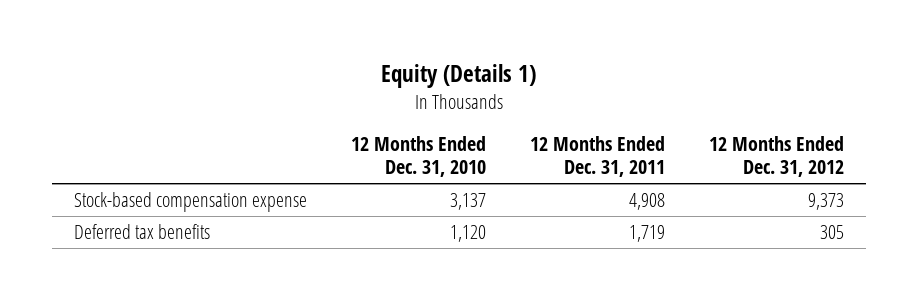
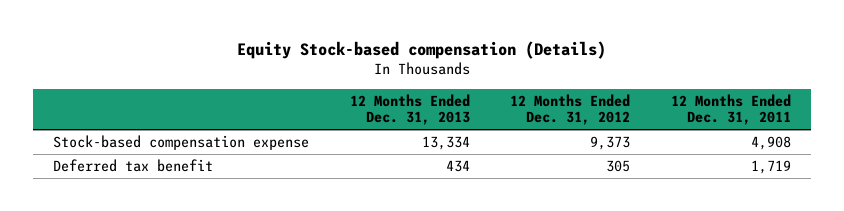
- Equity (Details 1)
+ Equity Stock-based compensation (Details)
- | 12 Months Ended Dec. 31, 2010 | 12 Months Ended Dec. 31, 2011 | 12 Months Ended Dec. 31, 2012
+ | 12 Months Ended Dec. 31, 2013 | 12 Months Ended Dec. 31, 2012 | 12 Months Ended Dec. 31, 2011
- Deferred tax benefits | 1,120 | 1,719 | 305
+ Deferred tax benefit | 434 | 305 | 1,719

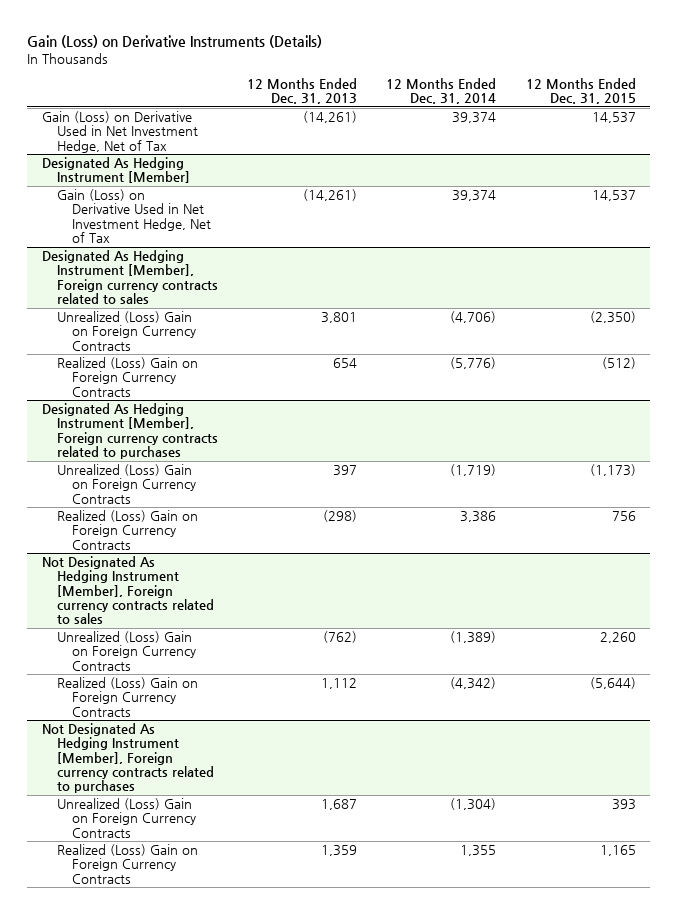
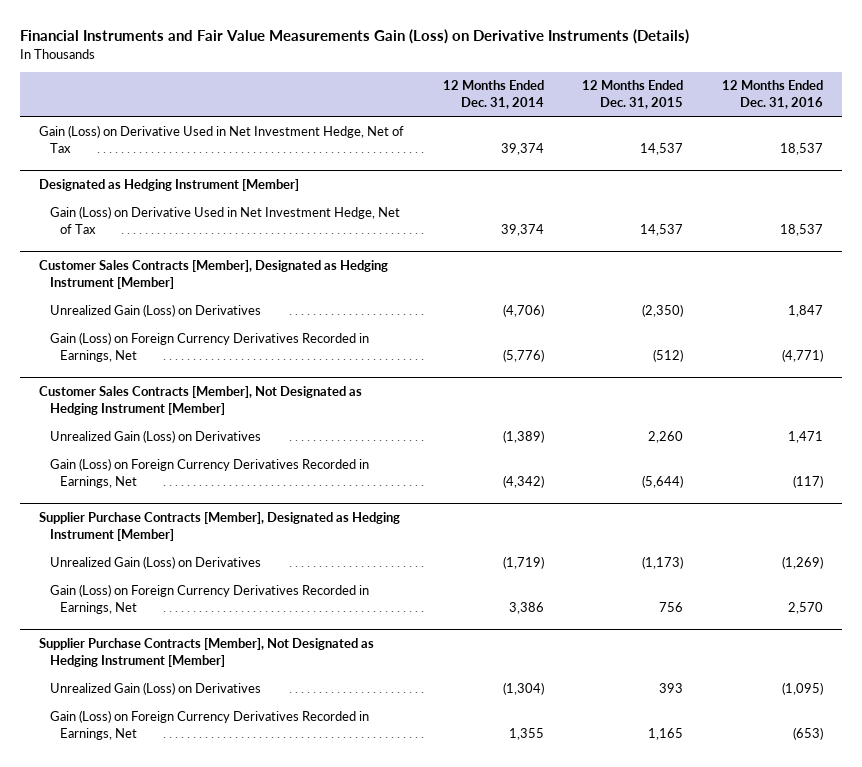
- Gain (Loss) on Derivative Instruments (Details)
+ Financial Instruments and Fair Value Measurements Gain (Loss) on Derivative Instruments (Details)
- | 12 Months Ended Dec. 31, 2013 | 12 Months Ended Dec. 31, 2014 | 12 Months Ended Dec. 31, 2015
+ | 12 Months Ended Dec. 31, 2014 | 12 Months Ended Dec. 31, 2015 | 12 Months Ended Dec. 31, 2016
- Designated As Hedging Instrument [Member]
+ Designated as Hedging Instrument [Member]
- Designated As Hedging Instrument [Member], Foreign currency contracts related to sales
- Unrealized (Loss) Gain on Foreign Currency Contracts | 3,801 | (4,706) | (2,350)
- Realized (Loss) Gain on Foreign Currency Contracts | 654 | (5,776) | (512)
- Designated As Hedging Instrument [Member], Foreign currency contracts related to purchases
- Unrealized (Loss) Gain on Foreign Currency Contracts | 397 | (1,719) | (1,173)
- Realized (Loss) Gain on Foreign Currency Contracts | (298) | 3,386 | 756
- Not Designated As Hedging Instrument [Member], Foreign currency contracts related to sales
- Unrealized (Loss) Gain on Foreign Currency Contracts | (762) | (1,389) | 2,260
- Realized (Loss) Gain on Foreign Currency Contracts | 1,112 | (4,342) | (5,644)
- Not Designated As Hedging Instrument [Member], Foreign currency contracts related to purchases
- Unrealized (Loss) Gain on Foreign Currency Contracts | 1,687 | (1,304) | 393
- Realized (Loss) Gain on Foreign Currency Contracts | 1,359 | 1,355 | 1,165
+ Customer Sales Contracts [Member], Designated as Hedging Instrument [Member]
+ Unrealized Gain (Loss) on Derivatives | (4,706) | (2,350) | 1,847
+ Gain (Loss) on Foreign Currency Derivatives Recorded in Earnings, Net | (5,776) | (512) | (4,771)
+ Customer Sales Contracts [Member], Not Designated as Hedging Instrument [Member]
+ Unrealized Gain (Loss) on Derivatives | (1,389) | 2,260 | 1,471
+ Gain (Loss) on Foreign Currency Derivatives Recorded in Earnings, Net | (4,342) | (5,644) | (117)
+ Supplier Purchase Contracts [Member], Designated as Hedging Instrument [Member]
+ Unrealized Gain (Loss) on Derivatives | (1,719) | (1,173) | (1,269)
+ Gain (Loss) on Foreign Currency Derivatives Recorded in Earnings, Net | 3,386 | 756 | 2,570
+ Supplier Purchase Contracts [Member], Not Designated as Hedging Instrument [Member]
+ Unrealized Gain (Loss) on Derivatives | (1,304) | 393 | (1,095)
+ Gain (Loss) on Foreign Currency Derivatives Recorded in Earnings, Net | 1,355 | 1,165 | (653)

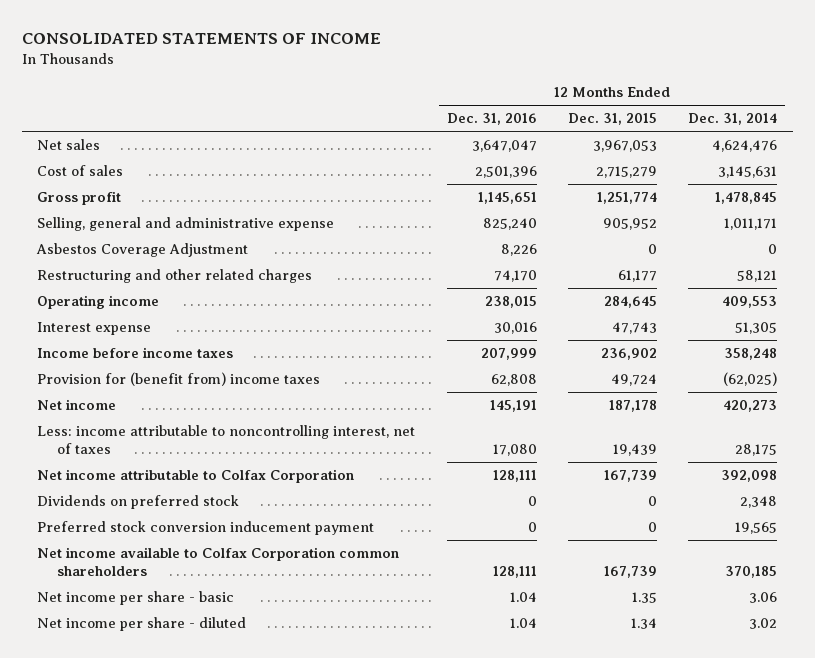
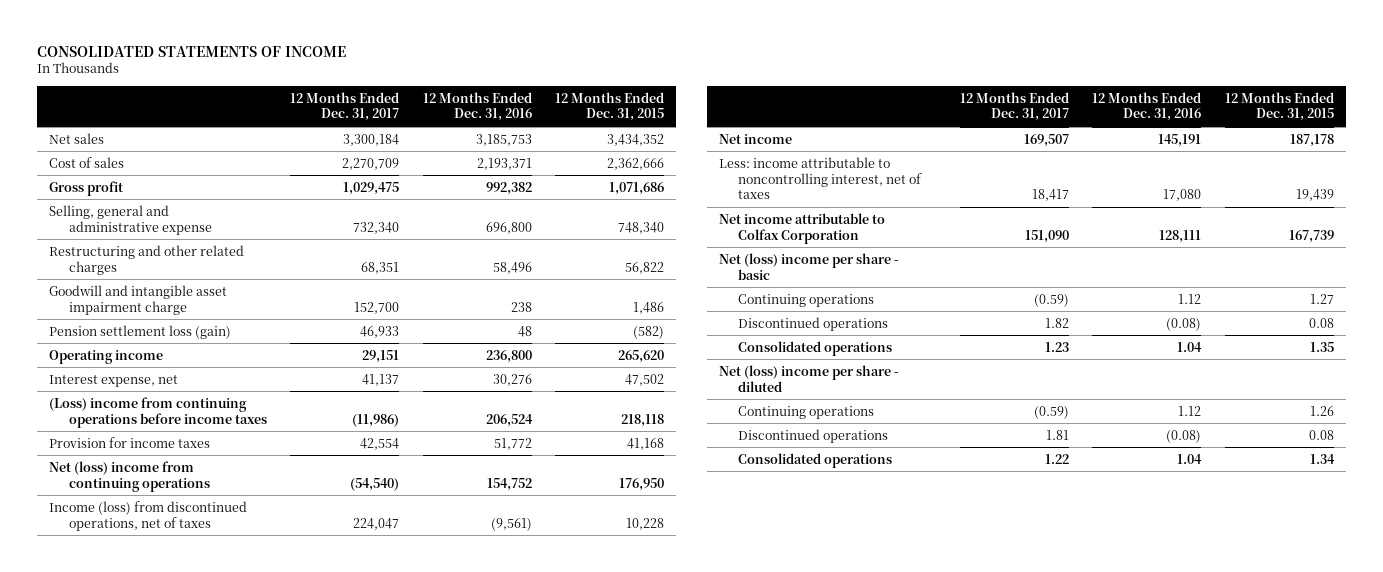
- | 12 Months Ended Dec. 31, 2016 | 12 Months Ended Dec. 31, 2015 | 12 Months Ended Dec. 31, 2014
+ | 12 Months Ended Dec. 31, 2017 | 12 Months Ended Dec. 31, 2016 | 12 Months Ended Dec. 31, 2015
- Net sales | 3,647,047 | 3,967,053 | 4,624,476
- Cost of sales | 2,501,396 | 2,715,279 | 3,145,631
- Gross profit | 1,145,651 | 1,251,774 | 1,478,845
- Selling, general and administrative expense | 825,240 | 905,952 | 1,011,171
- Asbestos Coverage Adjustment | 8,226 | 0 | 0
- Restructuring and other related charges | 74,170 | 61,177 | 58,121
- Operating income | 238,015 | 284,645 | 409,553
- Interest expense | 30,016 | 47,743 | 51,305
- Income before income taxes | 207,999 | 236,902 | 358,248
- Provision for (benefit from) income taxes | 62,808 | 49,724 | (62,025)
+ Net sales | 3,300,184 | 3,185,753 | 3,434,352
+ Cost of sales | 2,270,709 | 2,193,371 | 2,362,666
+ Gross profit | 1,029,475 | 992,382 | 1,071,686
+ Selling, general and administrative expense | 732,340 | 696,800 | 748,340
+ Restructuring and other related charges | 68,351 | 58,496 | 56,822
+ Goodwill and intangible asset impairment charge | 152,700 | 238 | 1,486
+ Pension settlement loss (gain) | 46,933 | 48 | (582)
+ Operating income | 29,151 | 236,800 | 265,620
+ Interest expense, net | 41,137 | 30,276 | 47,502
+ (Loss) income from continuing operations before income taxes | (11,986) | 206,524 | 218,118
+ Provision for income taxes | 42,554 | 51,772 | 41,168
+ Net (loss) income from continuing operations | (54,540) | 154,752 | 176,950
+ Income (loss) from discontinued operations, net of taxes | 224,047 | (9,561) | 10,228
- Dividends on preferred stock | 0 | 0 | 2,348
- Preferred stock conversion inducement payment | 0 | 0 | 19,565
- Net income available to Colfax Corporation common shareholders | 128,111 | 167,739 | 370,185
- Net income per share - basic | 1.04 | 1.35 | 3.06
- Net income per share - diluted | 1.04 | 1.34 | 3.02
+ Net (loss) income per share - basic
+ Continuing operations | (0.59) | 1.12 | 1.27
+ Discontinued operations | 1.82 | (0.08) | 0.08
+ Consolidated operations | 1.23 | 1.04 | 1.35
+ Net (loss) income per share - diluted
+ Continuing operations | (0.59) | 1.12 | 1.26
+ Discontinued operations | 1.81 | (0.08) | 0.08
+ Consolidated operations | 1.22 | 1.04 | 1.34

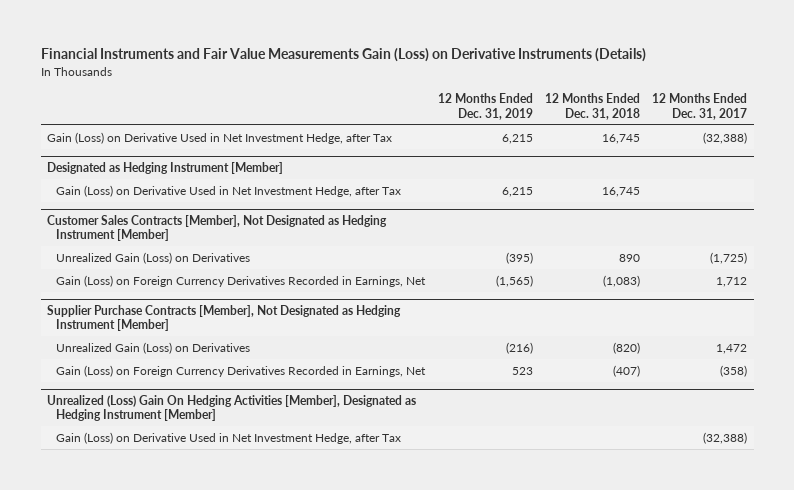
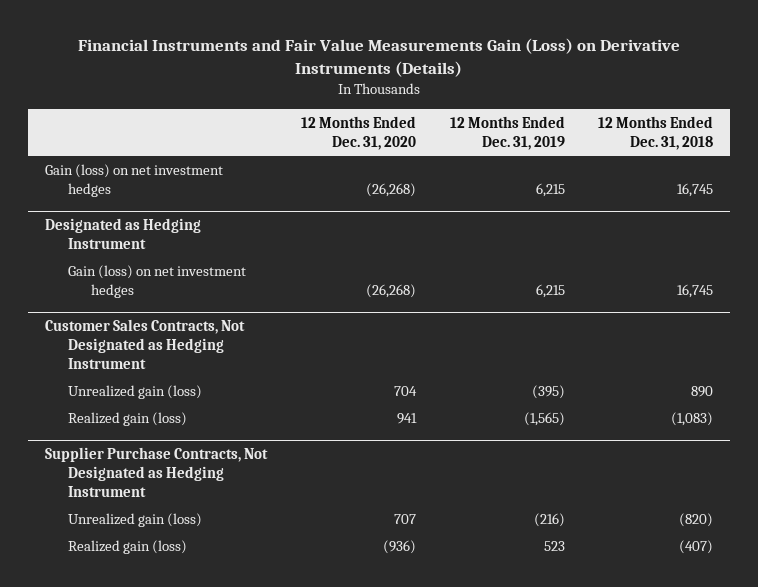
- | 12 Months Ended Dec. 31, 2019 | 12 Months Ended Dec. 31, 2018 | 12 Months Ended Dec. 31, 2017
+ | 12 Months Ended Dec. 31, 2020 | 12 Months Ended Dec. 31, 2019 | 12 Months Ended Dec. 31, 2018
- Gain (Loss) on Derivative Used in Net Investment Hedge, after Tax | 6,215 | 16,745 | (32,388)
- Designated as Hedging Instrument [Member]
- Gain (Loss) on Derivative Used in Net Investment Hedge, after Tax | 6,215 | 16,745 |
- Customer Sales Contracts [Member], Not Designated as Hedging Instrument [Member]
- Unrealized Gain (Loss) on Derivatives | (395) | 890 | (1,725)
- Gain (Loss) on Foreign Currency Derivatives Recorded in Earnings, Net | (1,565) | (1,083) | 1,712
- Supplier Purchase Contracts [Member], Not Designated as Hedging Instrument [Member]
- Unrealized Gain (Loss) on Derivatives | (216) | (820) | 1,472
- Gain (Loss) on Foreign Currency Derivatives Recorded in Earnings, Net | 523 | (407) | (358)
- Unrealized (Loss) Gain On Hedging Activities [Member], Designated as Hedging Instrument [Member]
- Gain (Loss) on Derivative Used in Net Investment Hedge, after Tax | | | (32,388)
+ Gain (loss) on net investment hedges | (26,268) | 6,215 | 16,745
+ Designated as Hedging Instrument
+ Gain (loss) on net investment hedges | (26,268) | 6,215 | 16,745
+ Customer Sales Contracts, Not Designated as Hedging Instrument
+ Unrealized gain (loss) | 704 | (395) | 890
+ Realized gain (loss) | 941 | (1,565) | (1,083)
+ Supplier Purchase Contracts, Not Designated as Hedging Instrument
+ Unrealized gain (loss) | 707 | (216) | (820)
+ Realized gain (loss) | (936) | 523 | (407)

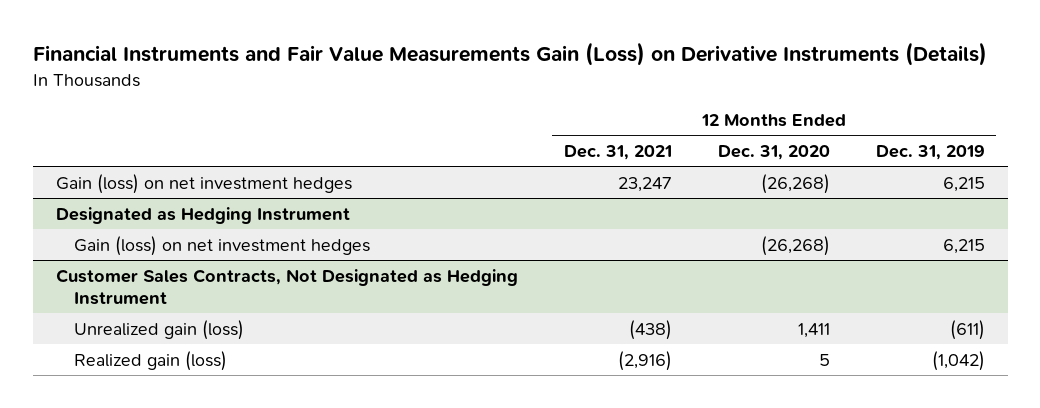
- | 12 Months Ended Dec. 31, 2020 | 12 Months Ended Dec. 31, 2019 | 12 Months Ended Dec. 31, 2018
+ | 12 Months Ended Dec. 31, 2021 | 12 Months Ended Dec. 31, 2020 | 12 Months Ended Dec. 31, 2019
@ Customer Sales Contracts, Not Designated as Hedging Instrument
- Unrealized gain (loss) | 704 | (395) | 890
- Realized gain (loss) | 941 | (1,565) | (1,083)
- Supplier Purchase Contracts, Not Designated as Hedging Instrument
- Unrealized gain (loss) | 707 | (216) | (820)
- Realized gain (loss) | (936) | 523 | (407)
@ Customer Sales Contracts, Not Designated as Hedging Instrument
+ Unrealized gain (loss) | (438) | 1,411 | (611)
+ Realized gain (loss) | (2,916) | 5 | (1,042)

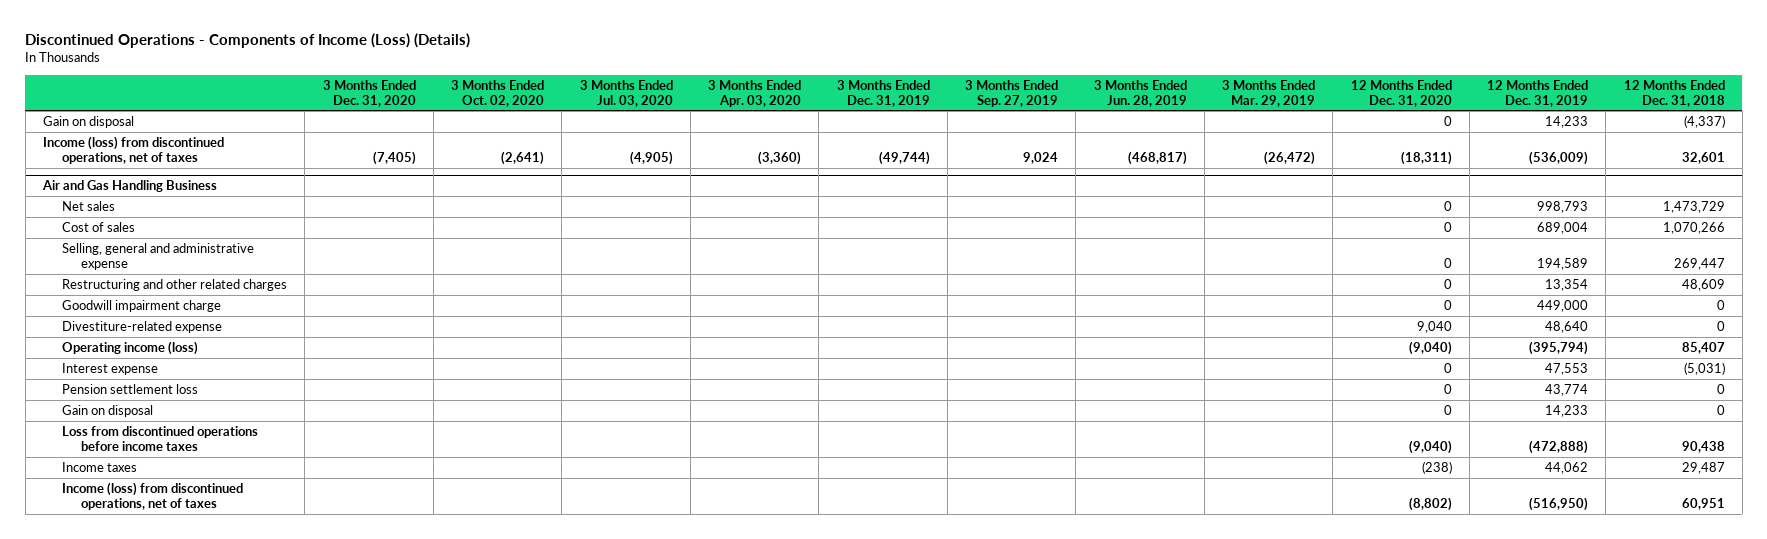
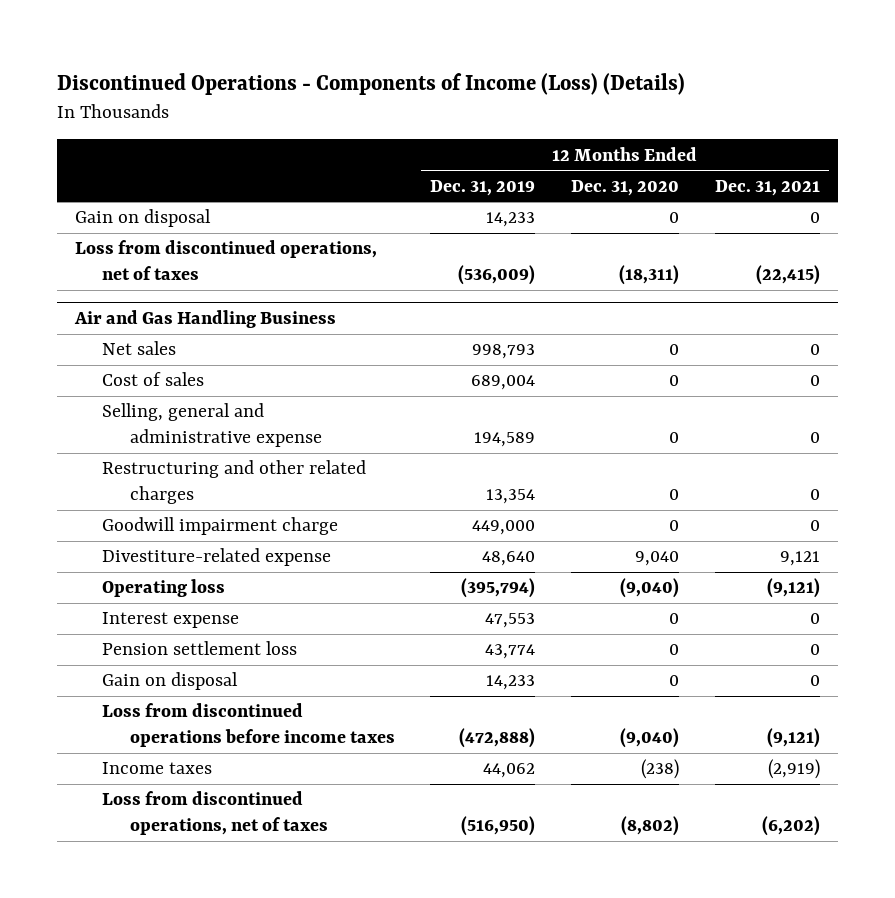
- | 3 Months Ended Dec. 31, 2020 | 3 Months Ended Oct. 02, 2020 | 3 Months Ended Jul. 03, 2020 | 3 Months Ended Apr. 03, 2020 | 3 Months Ended Dec. 31, 2019 | 3 Months Ended Sep. 27, 2019 | 3 Months Ended Jun. 28, 2019 | 3 Months Ended Mar. 29, 2019 | 12 Months Ended Dec. 31, 2020 | 12 Months Ended Dec. 31, 2019 | 12 Months Ended Dec. 31, 2018
+ | 12 Months Ended Dec. 31, 2019 | 12 Months Ended Dec. 31, 2020 | 12 Months Ended Dec. 31, 2021
- Income (loss) from discontinued operations, net of taxes | (7,405) | (2,641) | (4,905) | (3,360) | (49,744) | 9,024 | (468,817) | (26,472) | (18,311) | (536,009) | 32,601
+ Loss from discontinued operations, net of taxes | (536,009) | (18,311) | (22,415)
@ Air and Gas Handling Business
- Operating income (loss) | | | | | | | | | (9,040) | (395,794) | 85,407
+ Operating loss | (395,794) | (9,040) | (9,121)
- Income (loss) from discontinued operations, net of taxes | | | | | | | | | (8,802) | (516,950) | 60,951
+ Loss from discontinued operations, net of taxes | (516,950) | (8,802) | (6,202)

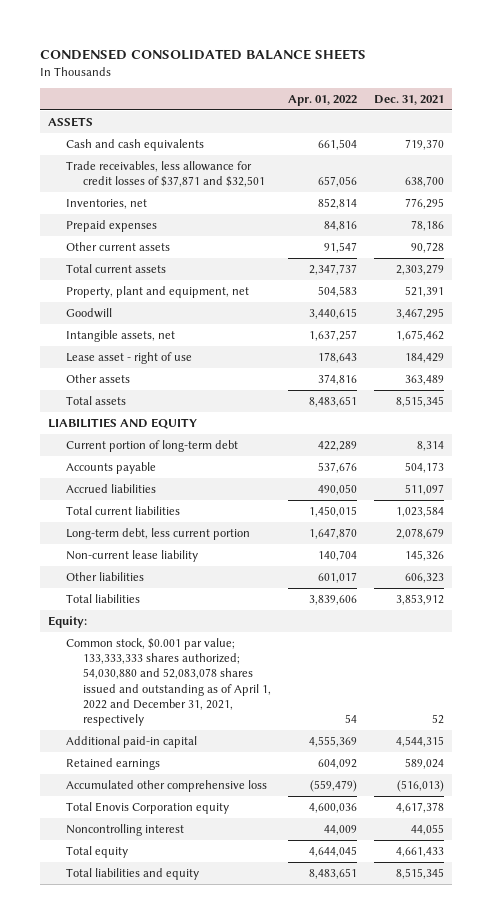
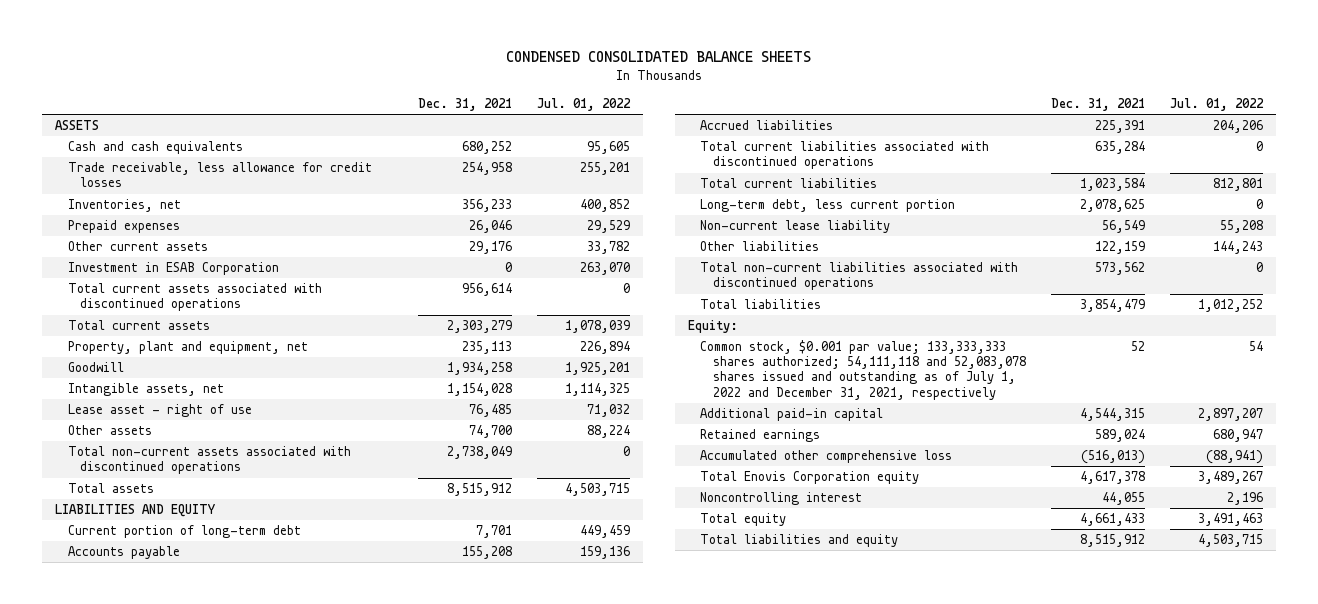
- | Apr. 01, 2022 | Dec. 31, 2021
+ | Dec. 31, 2021 | Jul. 01, 2022
- Cash and cash equivalents | 661,504 | 719,370
- Trade receivables, less allowance for credit losses of $37,871 and $32,501 | 657,056 | 638,700
- Inventories, net | 852,814 | 776,295
- Prepaid expenses | 84,816 | 78,186
- Other current assets | 91,547 | 90,728
+ Cash and cash equivalents | 680,252 | 95,605
+ Trade receivable, less allowance for credit losses | 254,958 | 255,201
+ Inventories, net | 356,233 | 400,852
+ Prepaid expenses | 26,046 | 29,529
+ Other current assets | 29,176 | 33,782
+ Investment in ESAB Corporation | 0 | 263,070
+ Total current assets associated with discontinued operations | 956,614 | 0
- Property, plant and equipment, net | 504,583 | 521,391
- Goodwill | 3,440,615 | 3,467,295
- Intangible assets, net | 1,637,257 | 1,675,462
- Lease asset - right of use | 178,643 | 184,429
- Other assets | 374,816 | 363,489
- Total assets | 8,483,651 | 8,515,345
+ Property, plant and equipment, net | 235,113 | 226,894
+ Goodwill | 1,934,258 | 1,925,201
+ Intangible assets, net | 1,154,028 | 1,114,325
+ Lease asset - right of use | 76,485 | 71,032
+ Other assets | 74,700 | 88,224
+ Total non-current assets associated with discontinued operations | 2,738,049 | 0
+ Total assets | 8,515,912 | 4,503,715
- Current portion of long-term debt | 422,289 | 8,314
- Accounts payable | 537,676 | 504,173
- Accrued liabilities | 490,050 | 511,097
+ Current portion of long-term debt | 7,701 | 449,459
+ Accounts payable | 155,208 | 159,136
+ Accrued liabilities | 225,391 | 204,206
+ Total current liabilities associated with discontinued operations | 635,284 | 0
- Long-term debt, less current portion | 1,647,870 | 2,078,679
- Non-current lease liability | 140,704 | 145,326
- Other liabilities | 601,017 | 606,323
- Total liabilities | 3,839,606 | 3,853,912
+ Long-term debt, less current portion | 2,078,625 | 0
+ Non-current lease liability | 56,549 | 55,208
+ Other liabilities | 122,159 | 144,243
+ Total non-current liabilities associated with discontinued operations | 573,562 | 0
+ Total liabilities | 3,854,479 | 1,012,252
- Common stock, $0.001 par value; 133,333,333 shares authorized; 54,030,880 and 52,083,078 shares issued and outstanding as of April 1, 2022 and December 31, 2021, respectively | 54 | 52
+ Common stock, $0.001 par value; 133,333,333 shares authorized; 54,111,118 and 52,083,078 shares issued and outstanding as of July 1, 2022 and December 31, 2021, respectively | 52 | 54
- Total liabilities and equity | 8,483,651 | 8,515,345
+ Total liabilities and equity | 8,515,912 | 4,503,715

